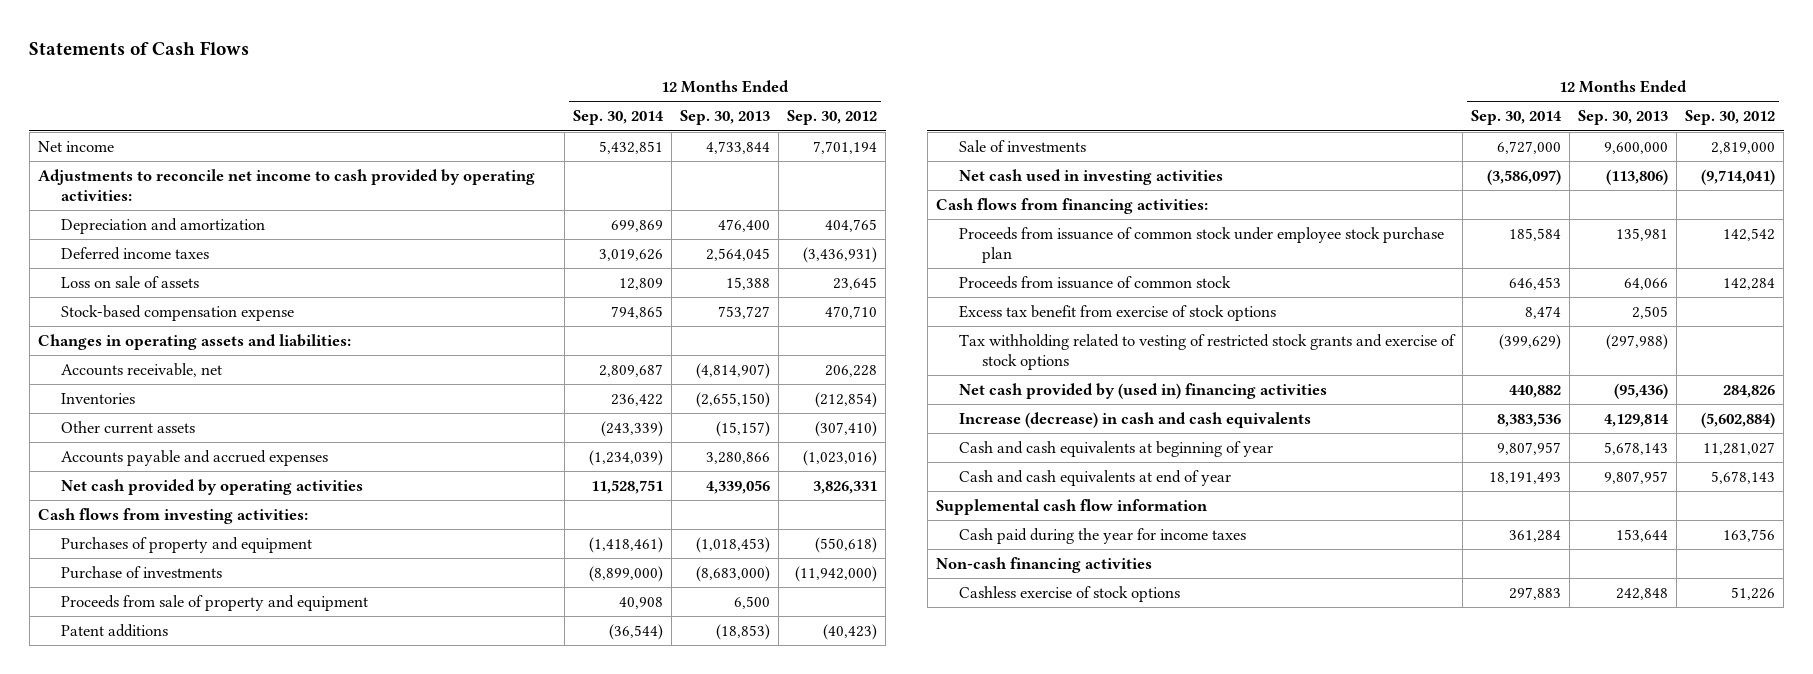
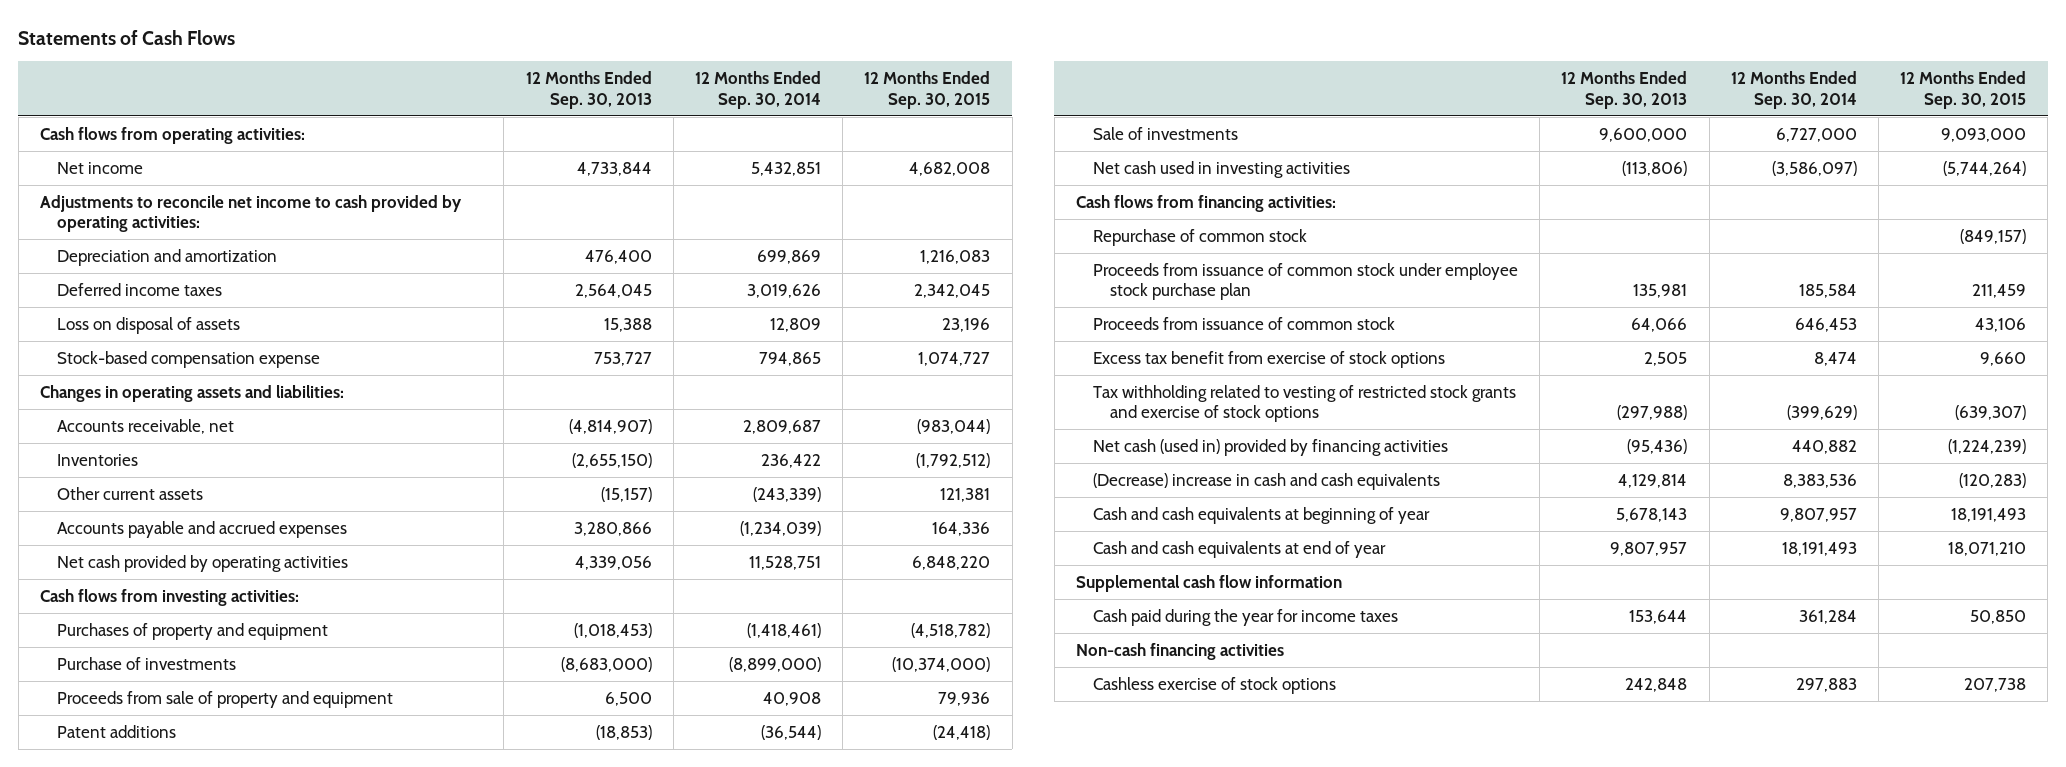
- | 12 Months Ended Sep. 30, 2014 | 12 Months Ended Sep. 30, 2013 | 12 Months Ended Sep. 30, 2012
+ | 12 Months Ended Sep. 30, 2013 | 12 Months Ended Sep. 30, 2014 | 12 Months Ended Sep. 30, 2015
+ Cash flows from operating activities:
- Loss on sale of assets | 12,809 | 15,388 | 23,645
+ Loss on disposal of assets | 15,388 | 12,809 | 23,196
+ Repurchase of common stock | | | (849,157)
- Net cash provided by (used in) financing activities | 440,882 | (95,436) | 284,826
- Increase (decrease) in cash and cash equivalents | 8,383,536 | 4,129,814 | (5,602,884)
+ Net cash (used in) provided by financing activities | (95,436) | 440,882 | (1,224,239)
+ (Decrease) increase in cash and cash equivalents | 4,129,814 | 8,383,536 | (120,283)

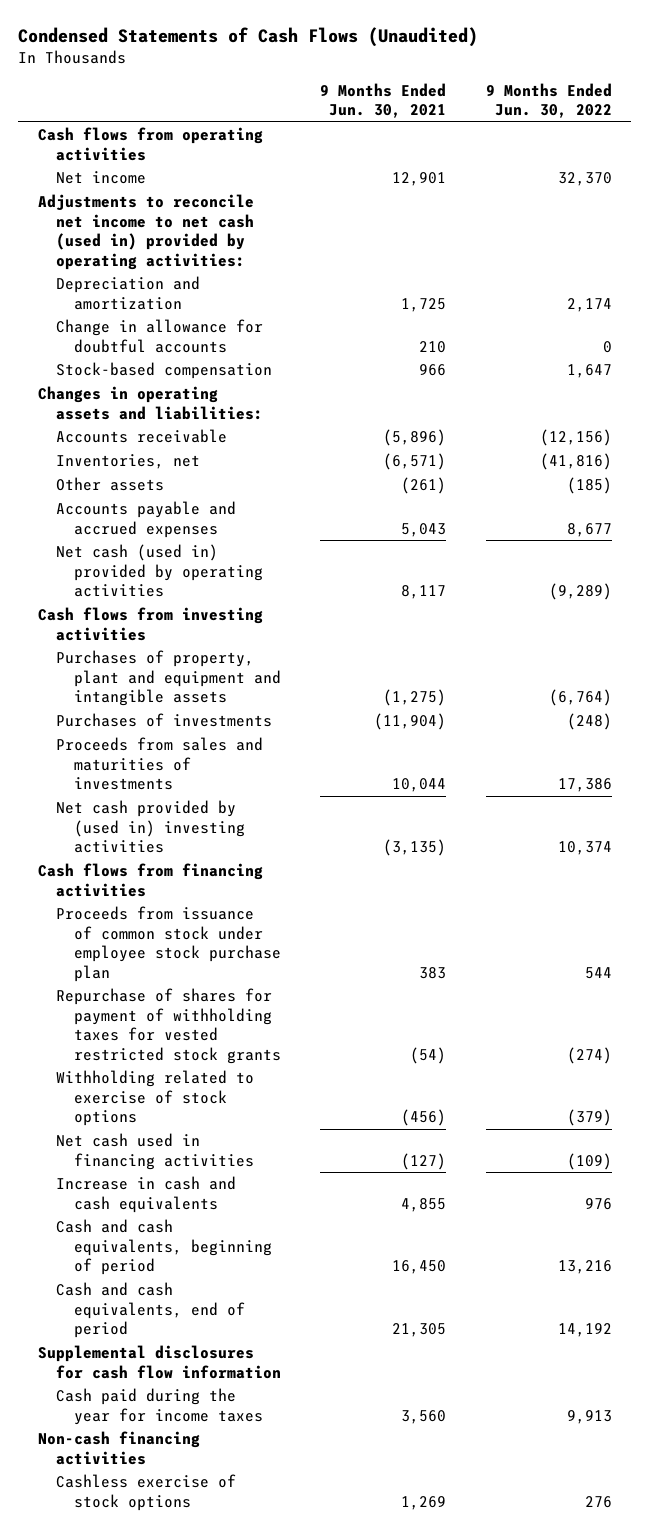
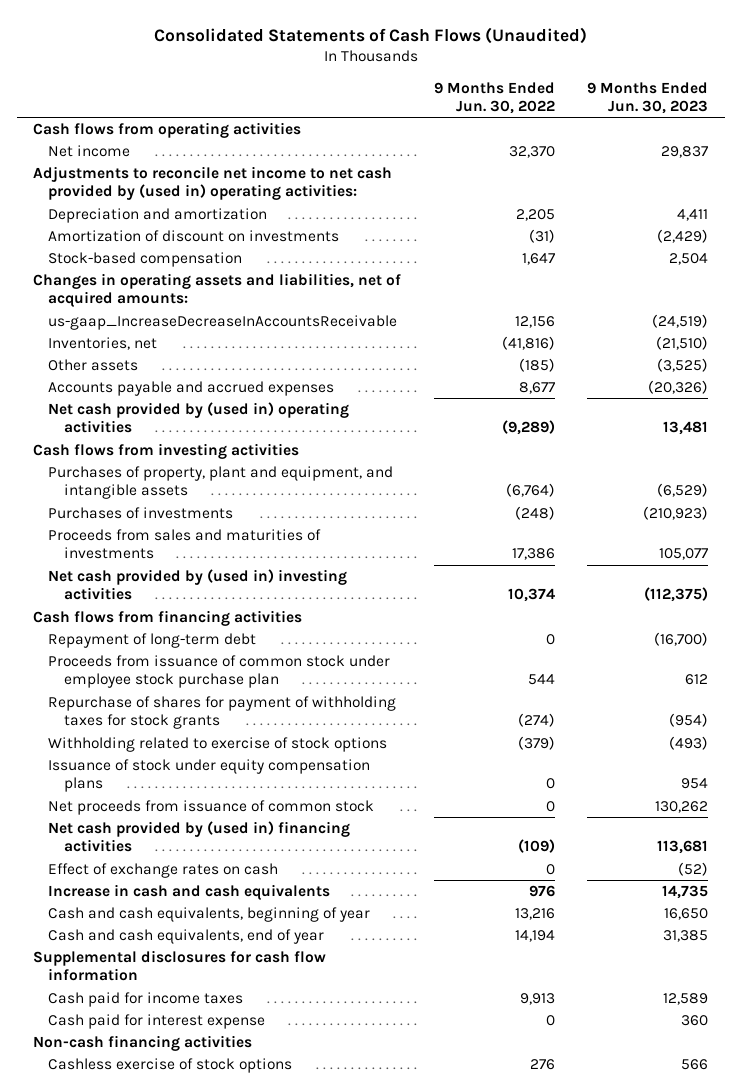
- Condensed Statements of Cash Flows (Unaudited)
+ Consolidated Statements of Cash Flows (Unaudited)
- | 9 Months Ended Jun. 30, 2021 | 9 Months Ended Jun. 30, 2022
+ | 9 Months Ended Jun. 30, 2022 | 9 Months Ended Jun. 30, 2023
- Adjustments to reconcile net income to net cash (used in) provided by operating activities:
- Depreciation and amortization | 1,725 | 2,174
- Change in allowance for doubtful accounts | 210 | 0
+ Adjustments to reconcile net income to net cash provided by (used in) operating activities:
+ Depreciation and amortization | 2,205 | 4,411
+ Amortization of discount on investments | (31) | (2,429)
- Changes in operating assets and liabilities:
- Accounts receivable | (5,896) | (12,156)
+ Changes in operating assets and liabilities, net of acquired amounts:
+ us-gaap_IncreaseDecreaseInAccountsReceivable | 12,156 | (24,519)
- Net cash (used in) provided by operating activities | 8,117 | (9,289)
+ Net cash provided by (used in) operating activities | (9,289) | 13,481
- Purchases of property, plant and equipment and intangible assets | (1,275) | (6,764)
+ Purchases of property, plant and equipment, and intangible assets | (6,764) | (6,529)
+ Repayment of long-term debt | 0 | (16,700)
- Repurchase of shares for payment of withholding taxes for vested restricted stock grants | (54) | (274)
+ Repurchase of shares for payment of withholding taxes for stock grants | (274) | (954)
- Net cash used in financing activities | (127) | (109)
+ Issuance of stock under equity compensation plans | 0 | 954
+ Net proceeds from issuance of common stock | 0 | 130,262
+ Net cash provided by (used in) financing activities | (109) | 113,681
+ Effect of exchange rates on cash | 0 | (52)
- Cash and cash equivalents, beginning of period | 16,450 | 13,216
- Cash and cash equivalents, end of period | 21,305 | 14,192
+ Cash and cash equivalents, beginning of year | 13,216 | 16,650
+ Cash and cash equivalents, end of year | 14,194 | 31,385
- Cash paid during the year for income taxes | 3,560 | 9,913
+ Cash paid for income taxes | 9,913 | 12,589
+ Cash paid for interest expense | 0 | 360

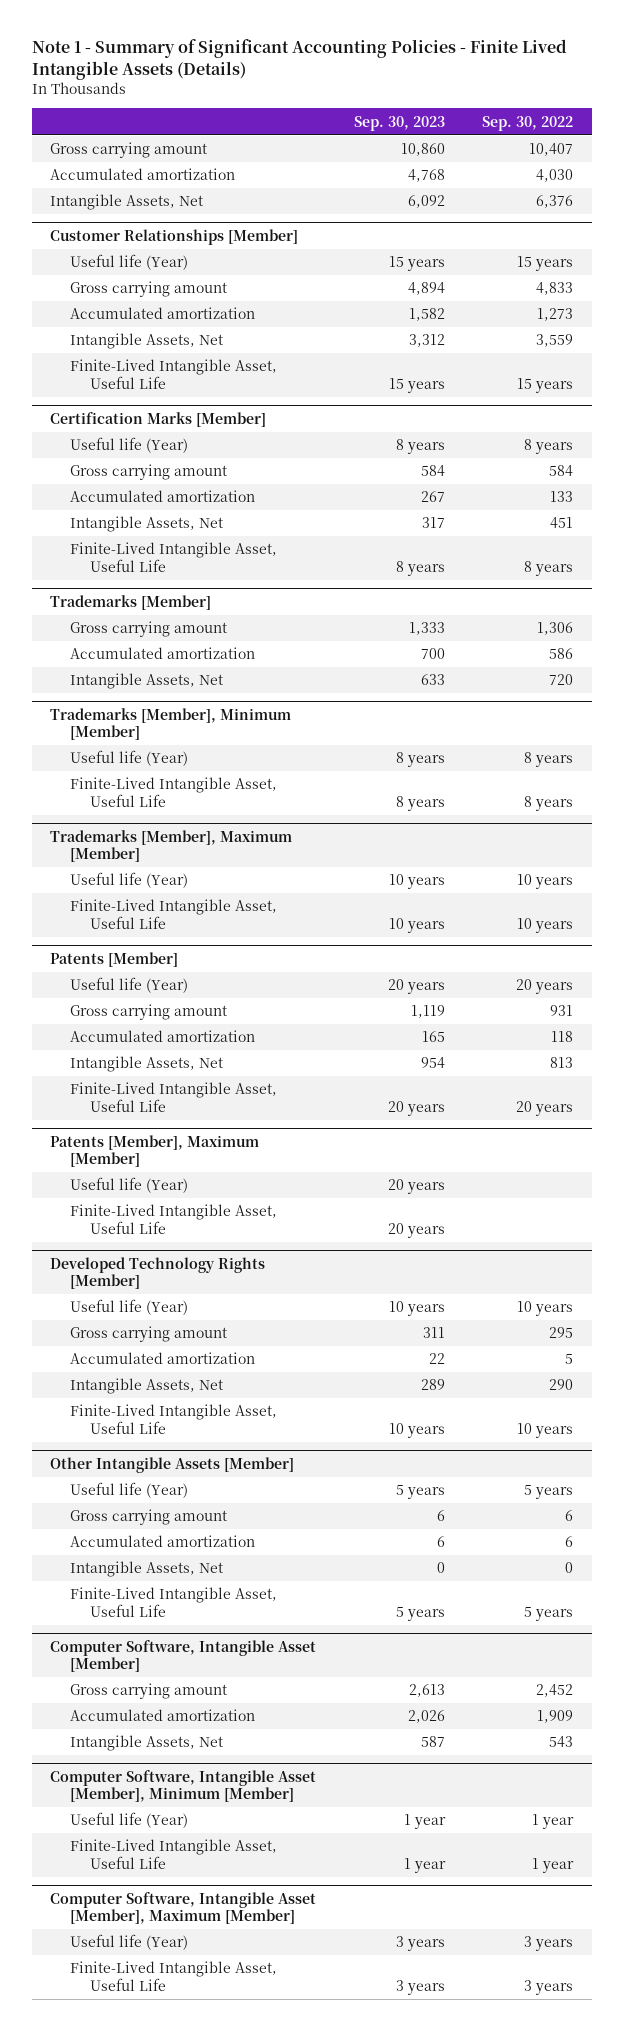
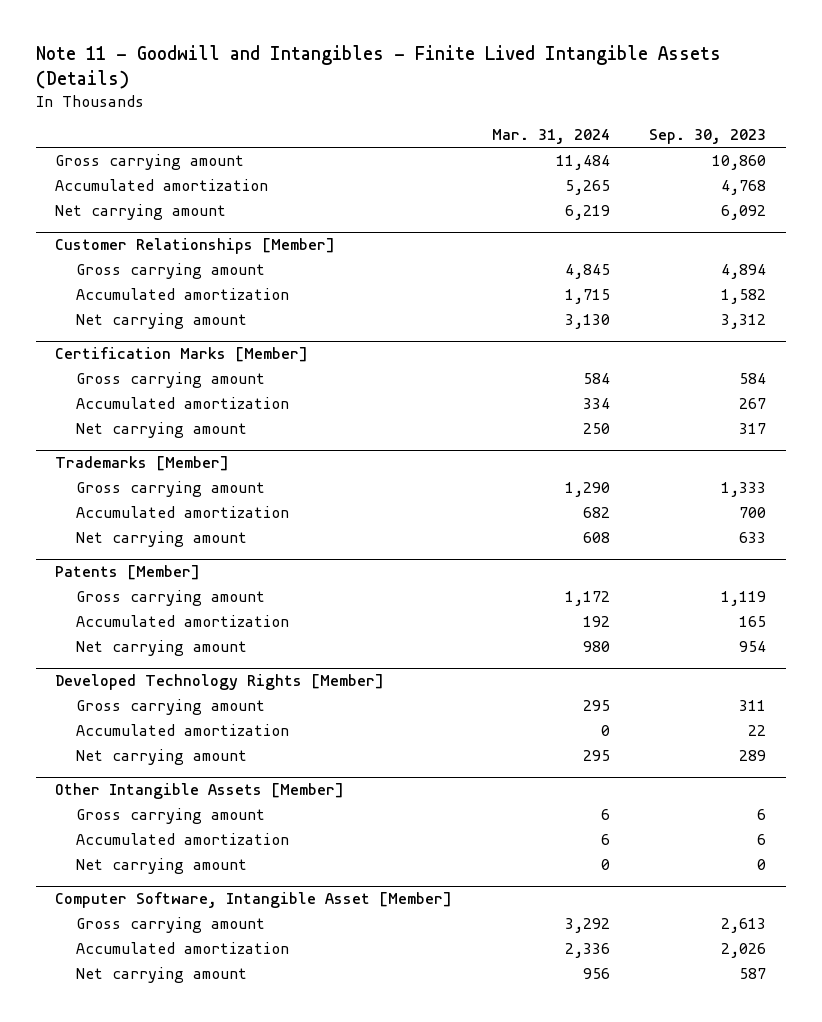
- Note 1 - Summary of Significant Accounting Policies - Finite Lived Intangible Assets (Details)
+ Note 11 - Goodwill and Intangibles - Finite Lived Intangible Assets (Details)
- | Sep. 30, 2023 | Sep. 30, 2022
+ | Mar. 31, 2024 | Sep. 30, 2023
- Intangible Assets, Net | 6,092 | 6,376
+ Net carrying amount | 6,219 | 6,092
@ Customer Relationships [Member]
- Useful life (Year) | 15 years | 15 years
- Intangible Assets, Net | 3,312 | 3,559
- Finite-Lived Intangible Asset, Useful Life | 15 years | 15 years
+ Net carrying amount | 3,130 | 3,312
@ Certification Marks [Member]
- Useful life (Year) | 8 years | 8 years
- Intangible Assets, Net | 317 | 451
- Finite-Lived Intangible Asset, Useful Life | 8 years | 8 years
+ Net carrying amount | 250 | 317
@ Trademarks [Member]
- Intangible Assets, Net | 633 | 720
- Trademarks [Member], Minimum [Member]
- Useful life (Year) | 8 years | 8 years
- Finite-Lived Intangible Asset, Useful Life | 8 years | 8 years
- Trademarks [Member], Maximum [Member]
- Useful life (Year) | 10 years | 10 years
- Finite-Lived Intangible Asset, Useful Life | 10 years | 10 years
@ Trademarks [Member]
+ Net carrying amount | 608 | 633
@ Patents [Member]
- Useful life (Year) | 20 years | 20 years
- Intangible Assets, Net | 954 | 813
- Finite-Lived Intangible Asset, Useful Life | 20 years | 20 years
- Patents [Member], Maximum [Member]
- Useful life (Year) | 20 years |
- Finite-Lived Intangible Asset, Useful Life | 20 years |
@ Patents [Member]
+ Net carrying amount | 980 | 954
@ Developed Technology Rights [Member]
- Useful life (Year) | 10 years | 10 years
- Intangible Assets, Net | 289 | 290
- Finite-Lived Intangible Asset, Useful Life | 10 years | 10 years
+ Net carrying amount | 295 | 289
@ Other Intangible Assets [Member]
- Useful life (Year) | 5 years | 5 years
- Intangible Assets, Net | 0 | 0
- Finite-Lived Intangible Asset, Useful Life | 5 years | 5 years
+ Net carrying amount | 0 | 0
@ Computer Software, Intangible Asset [Member]
- Intangible Assets, Net | 587 | 543
- Computer Software, Intangible Asset [Member], Minimum [Member]
- Useful life (Year) | 1 year | 1 year
- Finite-Lived Intangible Asset, Useful Life | 1 year | 1 year
- Computer Software, Intangible Asset [Member], Maximum [Member]
- Useful life (Year) | 3 years | 3 years
- Finite-Lived Intangible Asset, Useful Life | 3 years | 3 years
@ Computer Software, Intangible Asset [Member]
+ Net carrying amount | 956 | 587

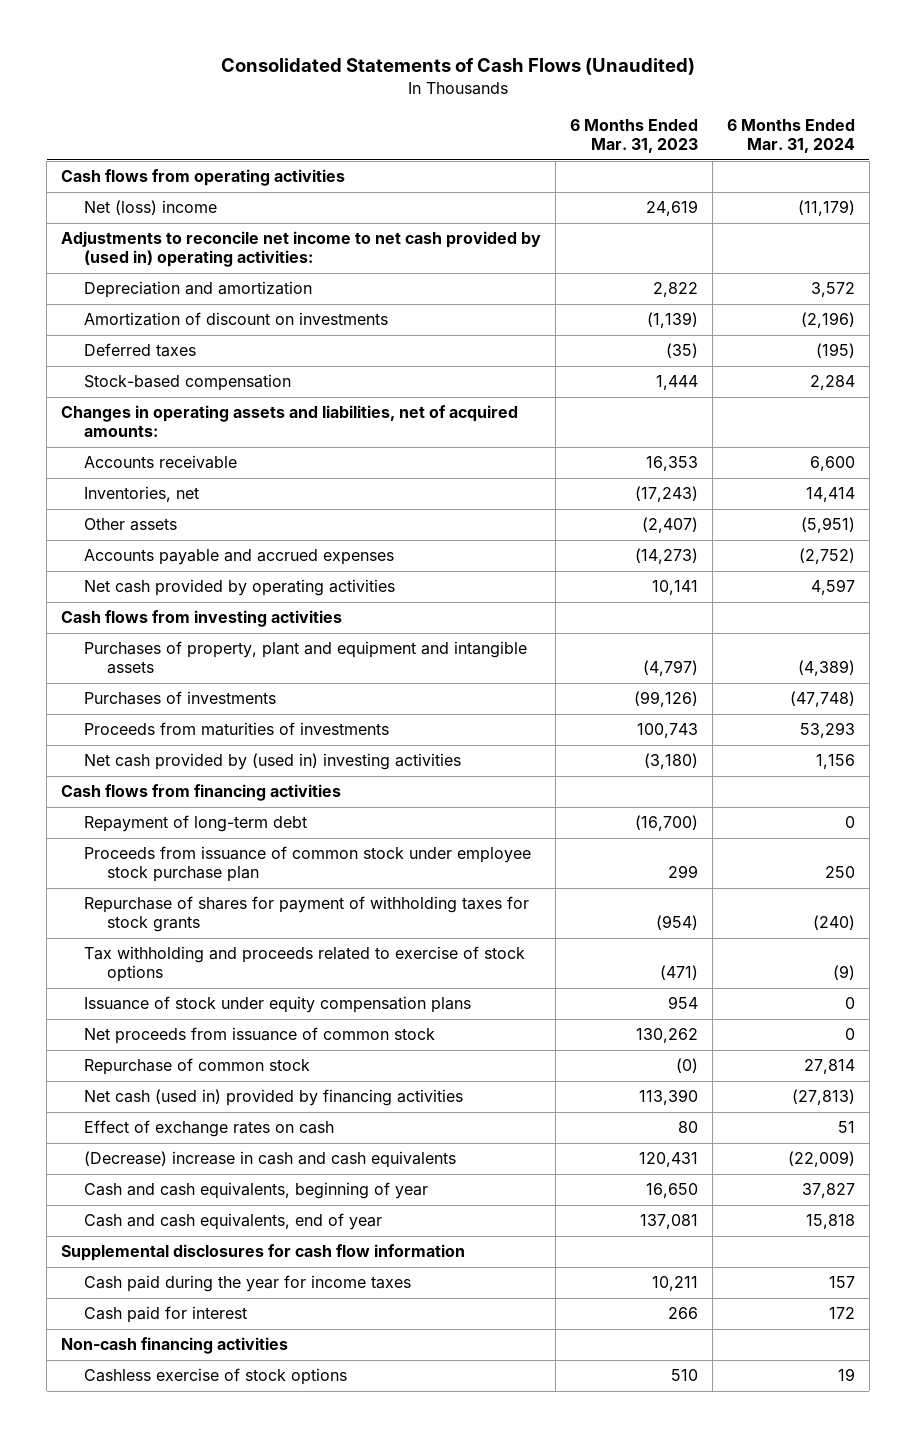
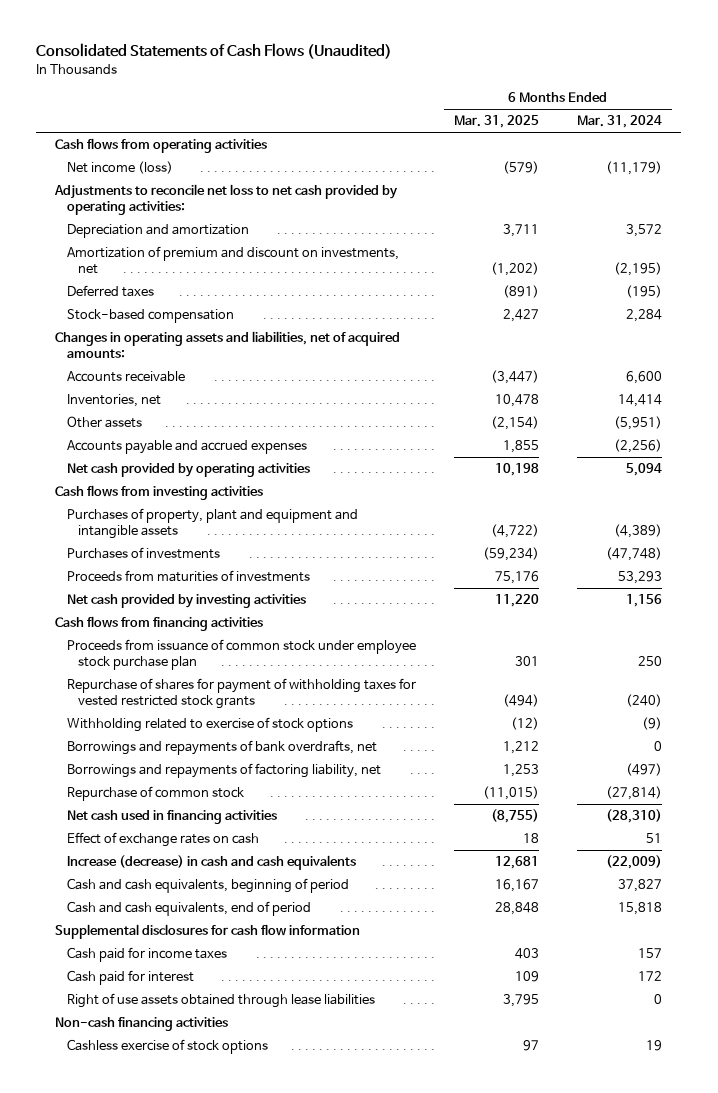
- | 6 Months Ended Mar. 31, 2023 | 6 Months Ended Mar. 31, 2024
+ | 6 Months Ended Mar. 31, 2025 | 6 Months Ended Mar. 31, 2024
- Net (loss) income | 24,619 | (11,179)
- Adjustments to reconcile net income to net cash provided by (used in) operating activities:
+ Net income (loss) | (579) | (11,179)
+ Adjustments to reconcile net loss to net cash provided by operating activities:
- Amortization of discount on investments | (1,139) | (2,196)
+ Amortization of premium and discount on investments, net | (1,202) | (2,195)
- Accounts payable and accrued expenses | (14,273) | (2,752)
- Net cash provided by operating activities | 10,141 | 4,597
+ Accounts payable and accrued expenses | 1,855 | (2,256)
+ Net cash provided by operating activities | 10,198 | 5,094
- Net cash provided by (used in) investing activities | (3,180) | 1,156
+ Net cash provided by investing activities | 11,220 | 1,156
- Repayment of long-term debt | (16,700) | 0
- Repurchase of shares for payment of withholding taxes for stock grants | (954) | (240)
- Tax withholding and proceeds related to exercise of stock options | (471) | (9)
- Issuance of stock under equity compensation plans | 954 | 0
- Net proceeds from issuance of common stock | 130,262 | 0
- Repurchase of common stock | (0) | 27,814
- Net cash (used in) provided by financing activities | 113,390 | (27,813)
+ Repurchase of shares for payment of withholding taxes for vested restricted stock grants | (494) | (240)
+ Withholding related to exercise of stock options | (12) | (9)
+ Borrowings and repayments of bank overdrafts, net | 1,212 | 0
+ Borrowings and repayments of factoring liability, net | 1,253 | (497)
+ Repurchase of common stock | (11,015) | (27,814)
+ Net cash used in financing activities | (8,755) | (28,310)
- (Decrease) increase in cash and cash equivalents | 120,431 | (22,009)
- Cash and cash equivalents, beginning of year | 16,650 | 37,827
- Cash and cash equivalents, end of year | 137,081 | 15,818
+ Increase (decrease) in cash and cash equivalents | 12,681 | (22,009)
+ Cash and cash equivalents, beginning of period | 16,167 | 37,827
+ Cash and cash equivalents, end of period | 28,848 | 15,818
- Cash paid during the year for income taxes | 10,211 | 157
+ Cash paid for income taxes | 403 | 157
+ Right of use assets obtained through lease liabilities | 3,795 | 0

